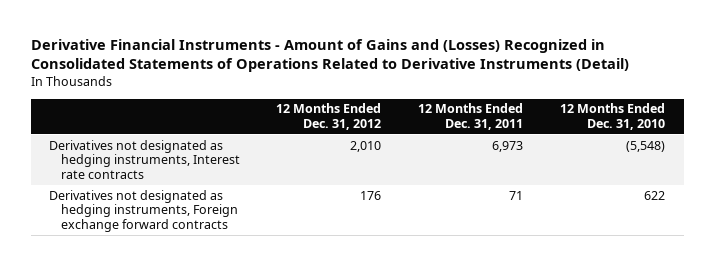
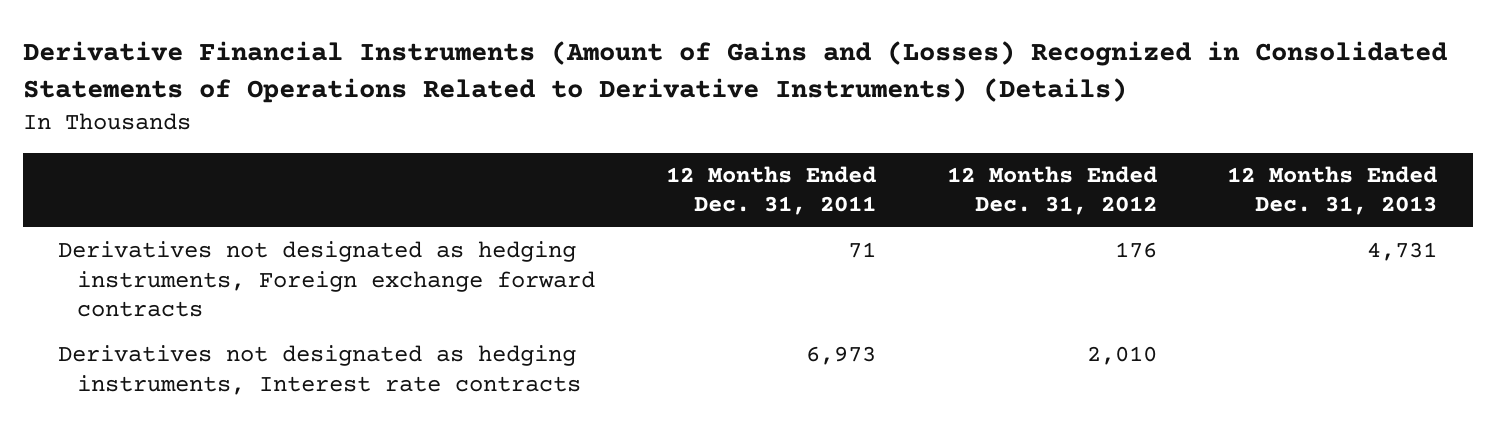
- Derivative Financial Instruments - Amount of Gains and (Losses) Recognized in Consolidated Statements of Operations Related to Derivative Instruments (Detail)
+ Derivative Financial Instruments (Amount of Gains and (Losses) Recognized in Consolidated Statements of Operations Related to Derivative Instruments) (Details)
- | 12 Months Ended Dec. 31, 2012 | 12 Months Ended Dec. 31, 2011 | 12 Months Ended Dec. 31, 2010
+ | 12 Months Ended Dec. 31, 2011 | 12 Months Ended Dec. 31, 2012 | 12 Months Ended Dec. 31, 2013
moved down: Derivatives not designated as hedging instruments, Interest rate contracts | 6,973 | 2,010 |

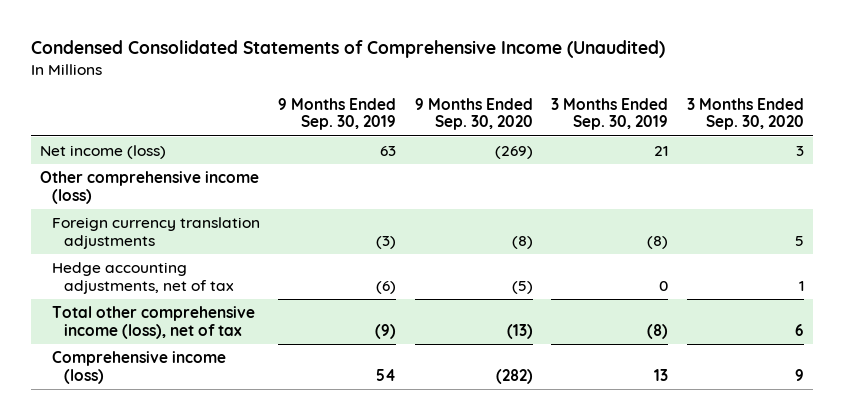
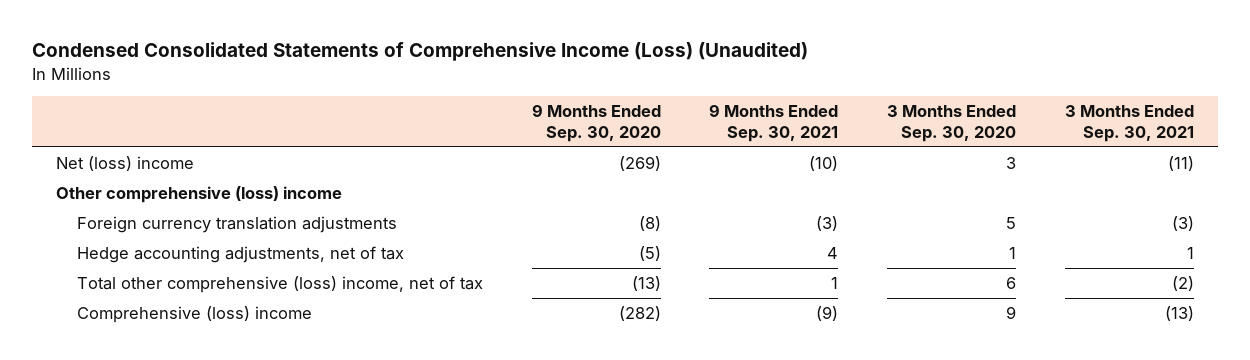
- Condensed Consolidated Statements of Comprehensive Income (Unaudited)
+ Condensed Consolidated Statements of Comprehensive Income (Loss) (Unaudited)
- | 9 Months Ended Sep. 30, 2019 | 9 Months Ended Sep. 30, 2020 | 3 Months Ended Sep. 30, 2019 | 3 Months Ended Sep. 30, 2020
+ | 9 Months Ended Sep. 30, 2020 | 9 Months Ended Sep. 30, 2021 | 3 Months Ended Sep. 30, 2020 | 3 Months Ended Sep. 30, 2021
- Net income (loss) | 63 | (269) | 21 | 3
- Other comprehensive income (loss)
+ Net (loss) income | (269) | (10) | 3 | (11)
+ Other comprehensive (loss) income
- Total other comprehensive income (loss), net of tax | (9) | (13) | (8) | 6
- Comprehensive income (loss) | 54 | (282) | 13 | 9
+ Total other comprehensive (loss) income, net of tax | (13) | 1 | 6 | (2)
+ Comprehensive (loss) income | (282) | (9) | 9 | (13)

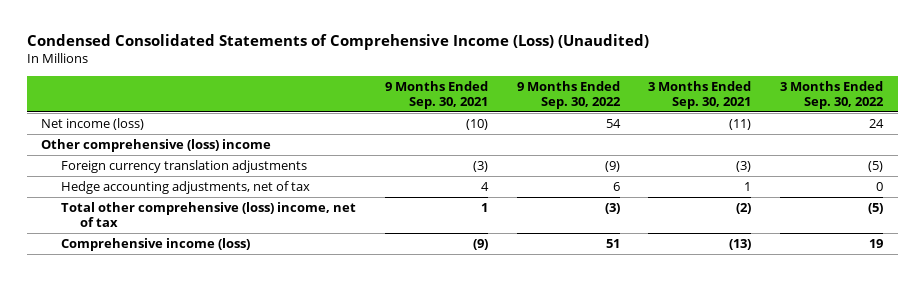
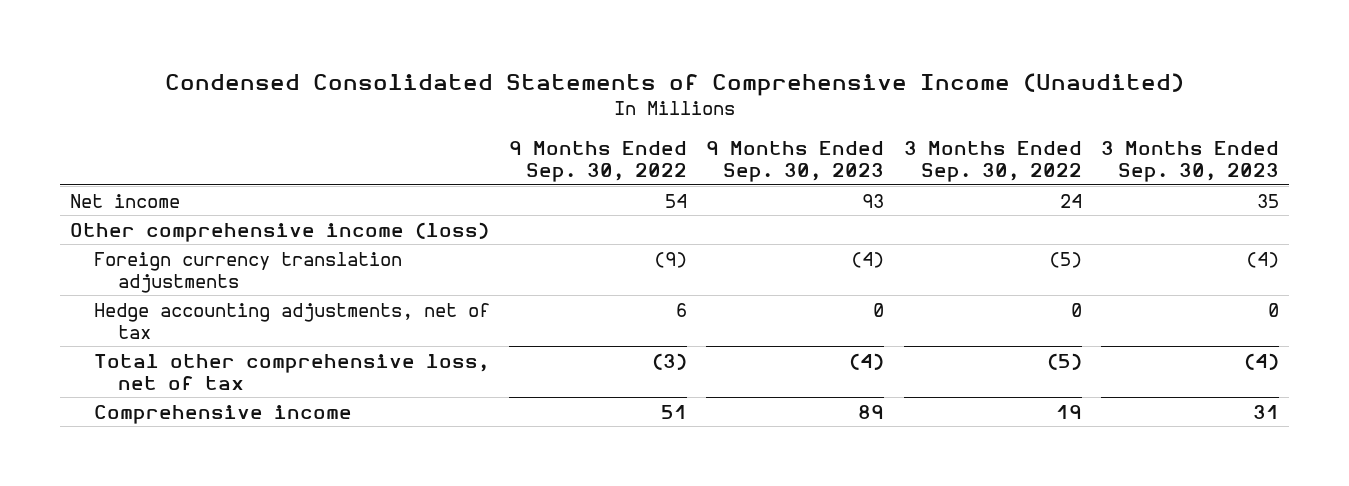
- Condensed Consolidated Statements of Comprehensive Income (Loss) (Unaudited)
+ Condensed Consolidated Statements of Comprehensive Income (Unaudited)
- | 9 Months Ended Sep. 30, 2021 | 9 Months Ended Sep. 30, 2022 | 3 Months Ended Sep. 30, 2021 | 3 Months Ended Sep. 30, 2022
+ | 9 Months Ended Sep. 30, 2022 | 9 Months Ended Sep. 30, 2023 | 3 Months Ended Sep. 30, 2022 | 3 Months Ended Sep. 30, 2023
- Net income (loss) | (10) | 54 | (11) | 24
- Other comprehensive (loss) income
+ Net income | 54 | 93 | 24 | 35
+ Other comprehensive income (loss)
- Total other comprehensive (loss) income, net of tax | 1 | (3) | (2) | (5)
- Comprehensive income (loss) | (9) | 51 | (13) | 19
+ Total other comprehensive loss, net of tax | (3) | (4) | (5) | (4)
+ Comprehensive income | 51 | 89 | 19 | 31

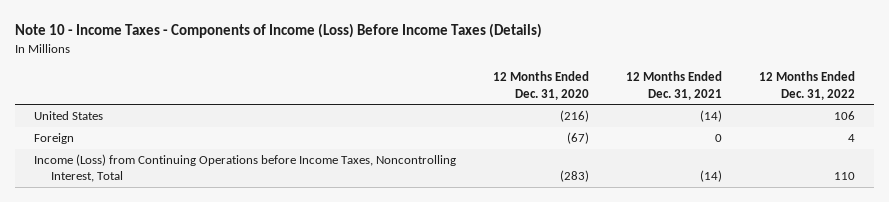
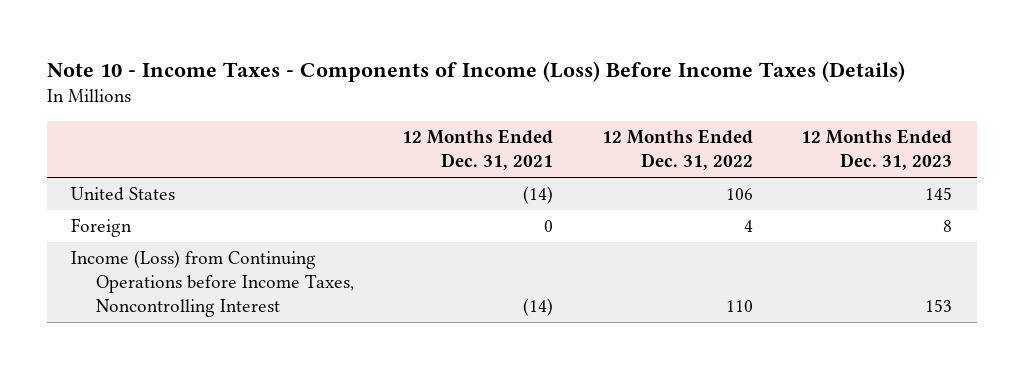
- | 12 Months Ended Dec. 31, 2020 | 12 Months Ended Dec. 31, 2021 | 12 Months Ended Dec. 31, 2022
+ | 12 Months Ended Dec. 31, 2021 | 12 Months Ended Dec. 31, 2022 | 12 Months Ended Dec. 31, 2023
- Income (Loss) from Continuing Operations before Income Taxes, Noncontrolling Interest, Total | (283) | (14) | 110
+ Income (Loss) from Continuing Operations before Income Taxes, Noncontrolling Interest | (14) | 110 | 153

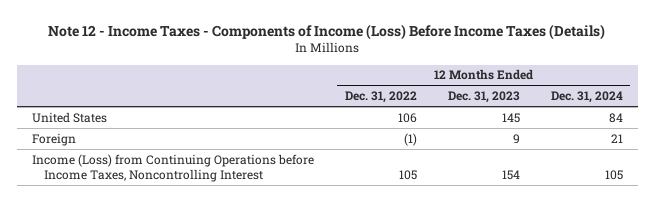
- Note 10 - Income Taxes - Components of Income (Loss) Before Income Taxes (Details)
+ Note 12 - Income Taxes - Components of Income (Loss) Before Income Taxes (Details)
- | 12 Months Ended Dec. 31, 2021 | 12 Months Ended Dec. 31, 2022 | 12 Months Ended Dec. 31, 2023
+ | 12 Months Ended Dec. 31, 2022 | 12 Months Ended Dec. 31, 2023 | 12 Months Ended Dec. 31, 2024
- Foreign | 0 | 4 | 8
- Income (Loss) from Continuing Operations before Income Taxes, Noncontrolling Interest | (14) | 110 | 153
+ Foreign | (1) | 9 | 21
+ Income (Loss) from Continuing Operations before Income Taxes, Noncontrolling Interest | 105 | 154 | 105

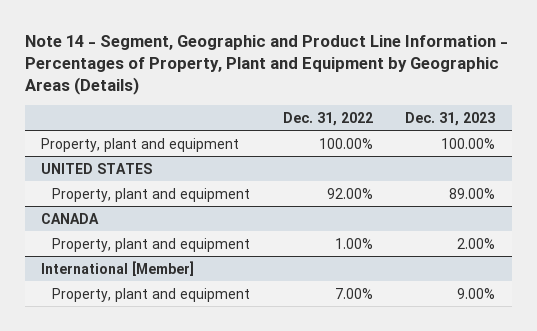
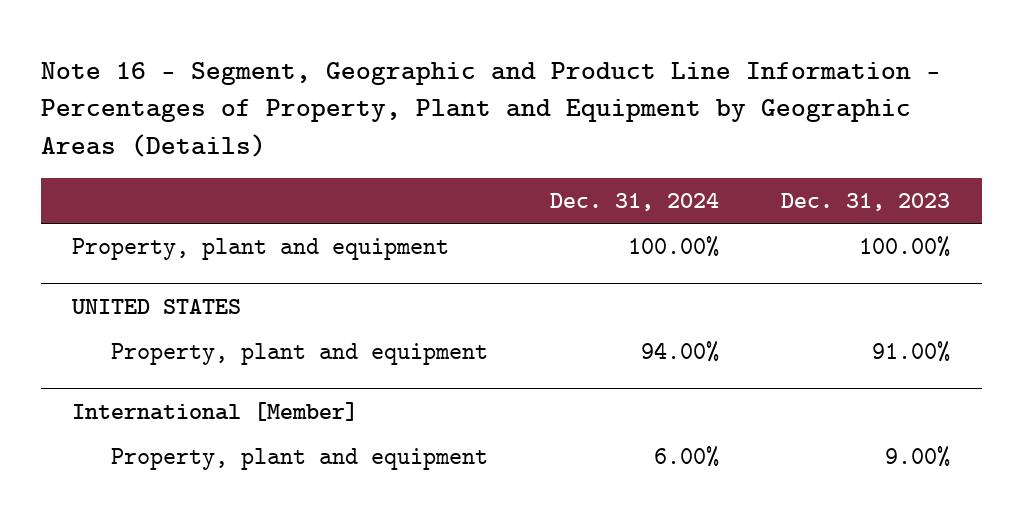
- Note 14 - Segment, Geographic and Product Line Information - Percentages of Property, Plant and Equipment by Geographic Areas (Details)
+ Note 16 - Segment, Geographic and Product Line Information - Percentages of Property, Plant and Equipment by Geographic Areas (Details)
- | Dec. 31, 2022 | Dec. 31, 2023
+ | Dec. 31, 2024 | Dec. 31, 2023
@ UNITED STATES
- Property, plant and equipment | 92.00% | 89.00%
- CANADA
- Property, plant and equipment | 1.00% | 2.00%
@ UNITED STATES
+ Property, plant and equipment | 94.00% | 91.00%

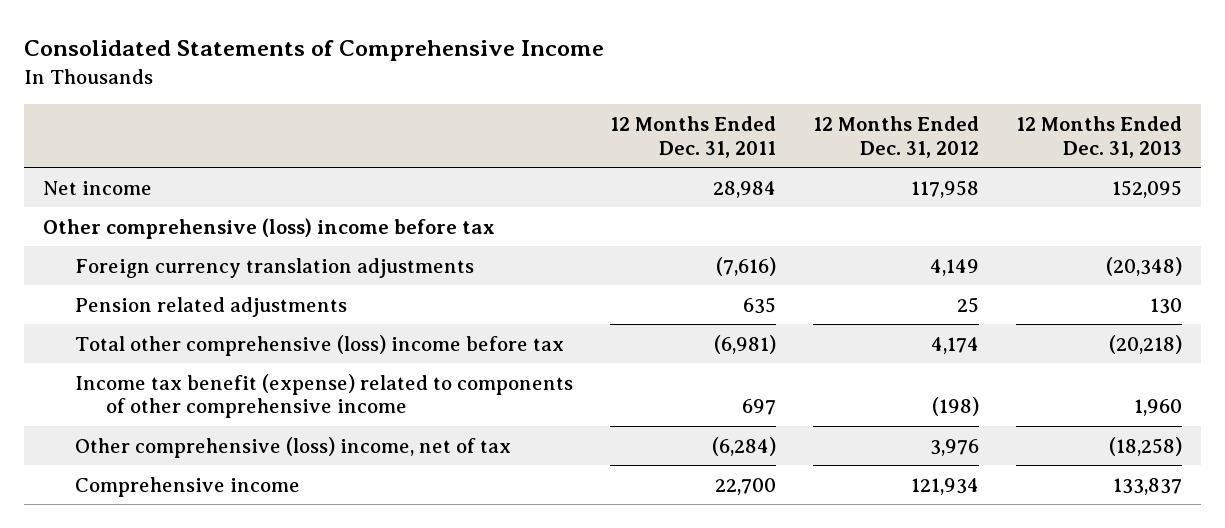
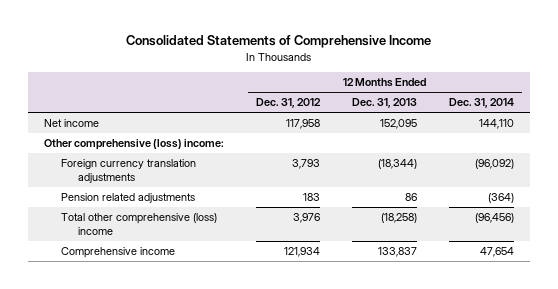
- | 12 Months Ended Dec. 31, 2011 | 12 Months Ended Dec. 31, 2012 | 12 Months Ended Dec. 31, 2013
+ | 12 Months Ended Dec. 31, 2012 | 12 Months Ended Dec. 31, 2013 | 12 Months Ended Dec. 31, 2014
- Other comprehensive (loss) income before tax
- Foreign currency translation adjustments | (7,616) | 4,149 | (20,348)
- Pension related adjustments | 635 | 25 | 130
- Total other comprehensive (loss) income before tax | (6,981) | 4,174 | (20,218)
- Income tax benefit (expense) related to components of other comprehensive income | 697 | (198) | 1,960
- Other comprehensive (loss) income, net of tax | (6,284) | 3,976 | (18,258)
+ Other comprehensive (loss) income:
+ Foreign currency translation adjustments | 3,793 | (18,344) | (96,092)
+ Pension related adjustments | 183 | 86 | (364)
+ Total other comprehensive (loss) income | 3,976 | (18,258) | (96,456)

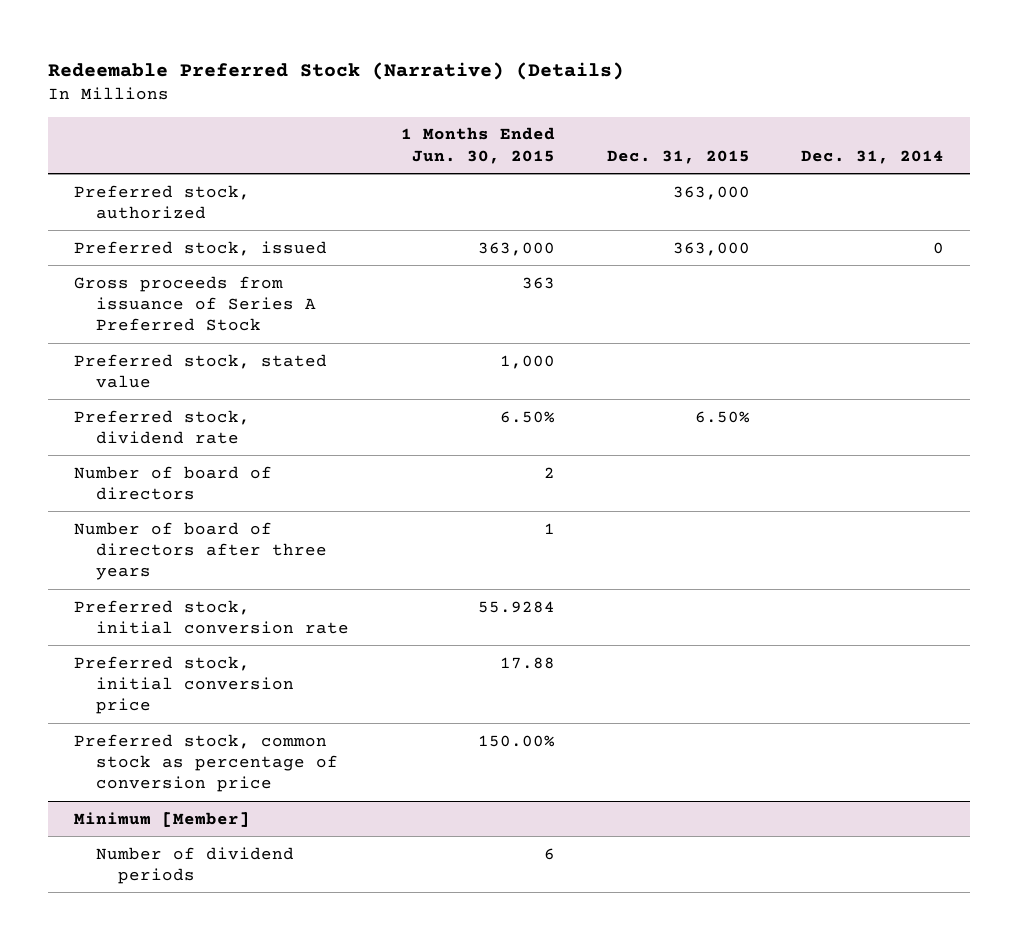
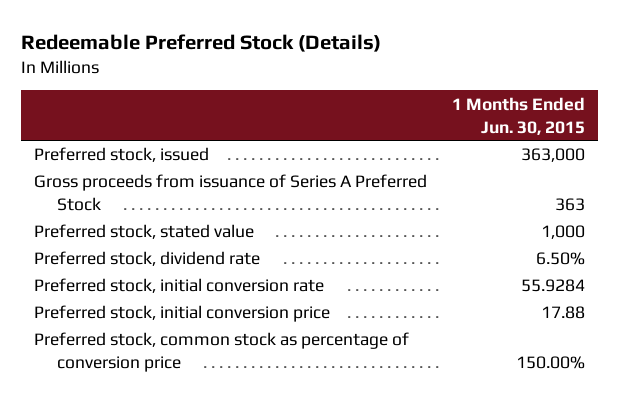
- Redeemable Preferred Stock (Narrative) (Details)
+ Redeemable Preferred Stock (Details)
- | 1 Months Ended Jun. 30, 2015 | Dec. 31, 2015 | Dec. 31, 2014
+ | 1 Months Ended Jun. 30, 2015
- Preferred stock, authorized | | 363,000 |
- Number of board of directors | 2 | |
- Number of board of directors after three years | 1 | |
- Minimum [Member]
- Number of dividend periods | 6 | |

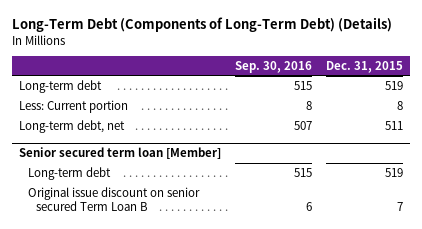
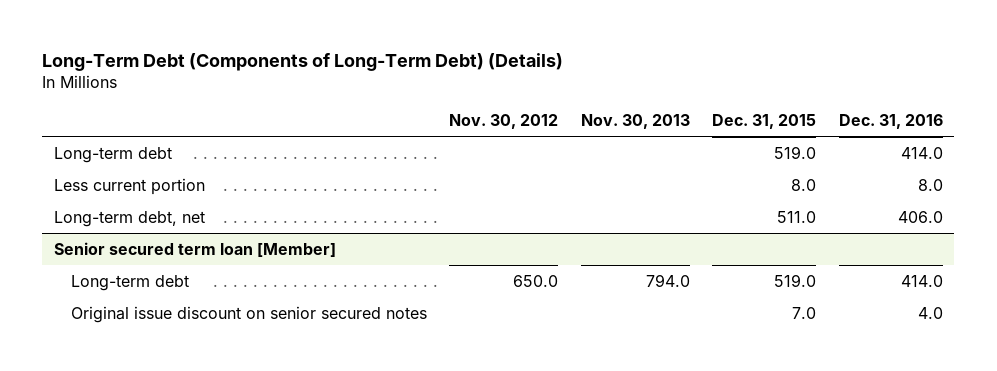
- | Sep. 30, 2016 | Dec. 31, 2015
+ | Nov. 30, 2012 | Nov. 30, 2013 | Dec. 31, 2015 | Dec. 31, 2016
- Long-term debt | 515 | 519
- Less: Current portion | 8 | 8
- Long-term debt, net | 507 | 511
+ Long-term debt | | | 519.0 | 414.0
+ Less current portion | | | 8.0 | 8.0
+ Long-term debt, net | | | 511.0 | 406.0
@ Senior secured term loan [Member]
- Long-term debt | 515 | 519
- Original issue discount on senior secured Term Loan B | 6 | 7
+ Long-term debt | 650.0 | 794.0 | 519.0 | 414.0
+ Original issue discount on senior secured notes | | | 7.0 | 4.0

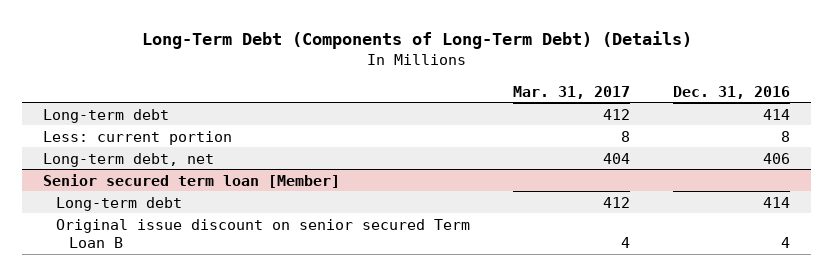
- | Nov. 30, 2012 | Nov. 30, 2013 | Dec. 31, 2015 | Dec. 31, 2016
+ | Mar. 31, 2017 | Dec. 31, 2016
- Long-term debt | | | 519.0 | 414.0
- Less current portion | | | 8.0 | 8.0
- Long-term debt, net | | | 511.0 | 406.0
+ Long-term debt | 412 | 414
+ Less: current portion | 8 | 8
+ Long-term debt, net | 404 | 406
@ Senior secured term loan [Member]
- Long-term debt | 650.0 | 794.0 | 519.0 | 414.0
- Original issue discount on senior secured notes | | | 7.0 | 4.0
+ Long-term debt | 412 | 414
+ Original issue discount on senior secured Term Loan B | 4 | 4

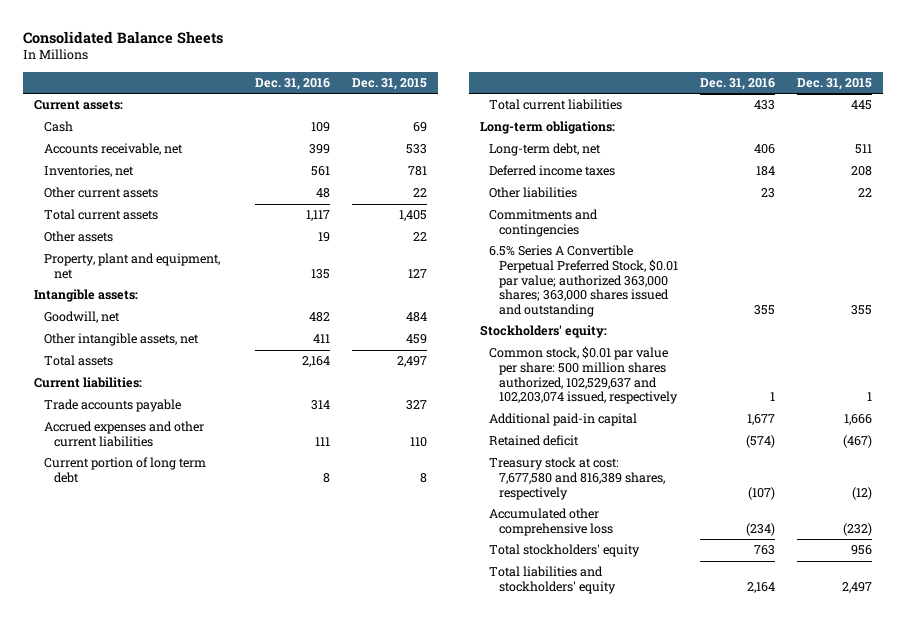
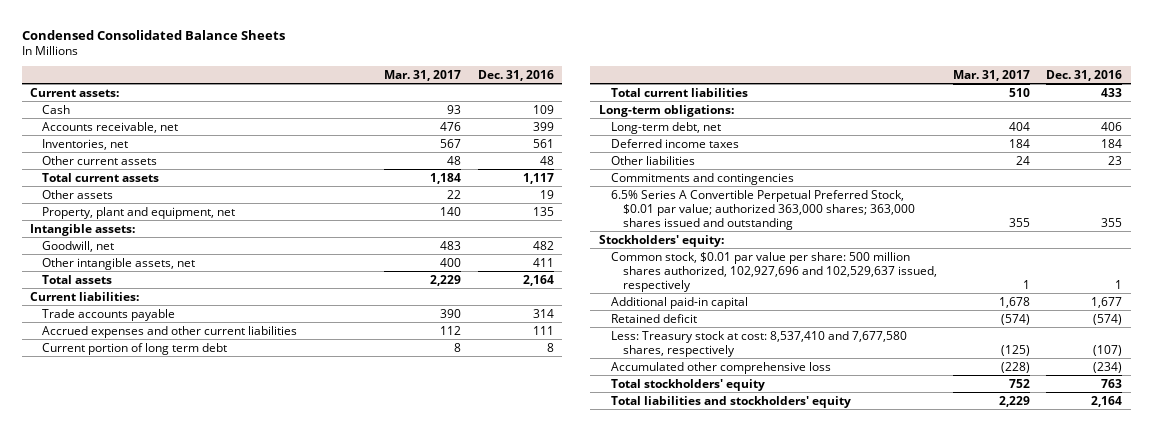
- Consolidated Balance Sheets
+ Condensed Consolidated Balance Sheets
- | Dec. 31, 2016 | Dec. 31, 2015
+ | Mar. 31, 2017 | Dec. 31, 2016
- Common stock, $0.01 par value per share: 500 million shares authorized, 102,529,637 and 102,203,074 issued, respectively | 1 | 1
+ Common stock, $0.01 par value per share: 500 million shares authorized, 102,927,696 and 102,529,637 issued, respectively | 1 | 1
- Treasury stock at cost: 7,677,580 and 816,389 shares, respectively | (107) | (12)
+ Less: Treasury stock at cost: 8,537,410 and 7,677,580 shares, respectively | (125) | (107)

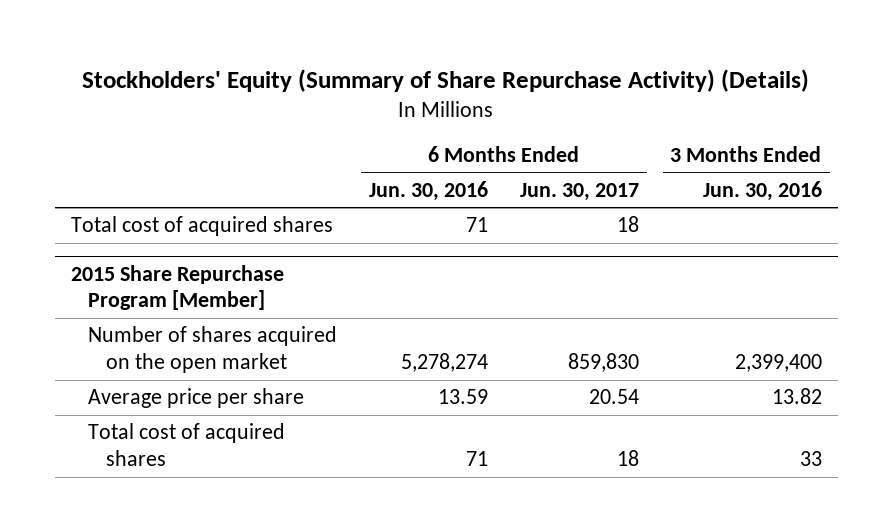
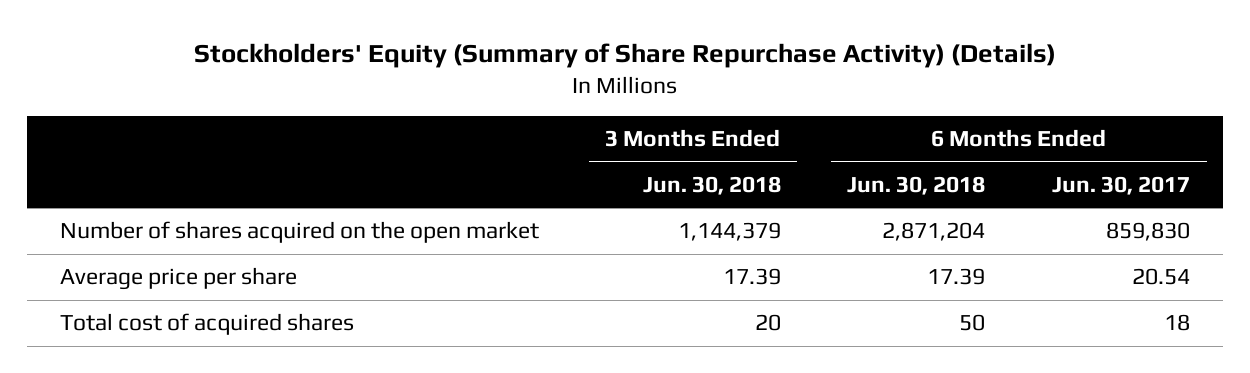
- | 6 Months Ended Jun. 30, 2016 | 6 Months Ended Jun. 30, 2017 | 3 Months Ended Jun. 30, 2016
+ | 3 Months Ended Jun. 30, 2018 | 6 Months Ended Jun. 30, 2018 | 6 Months Ended Jun. 30, 2017
- Total cost of acquired shares | 71 | 18 |
- 2015 Share Repurchase Program [Member]

